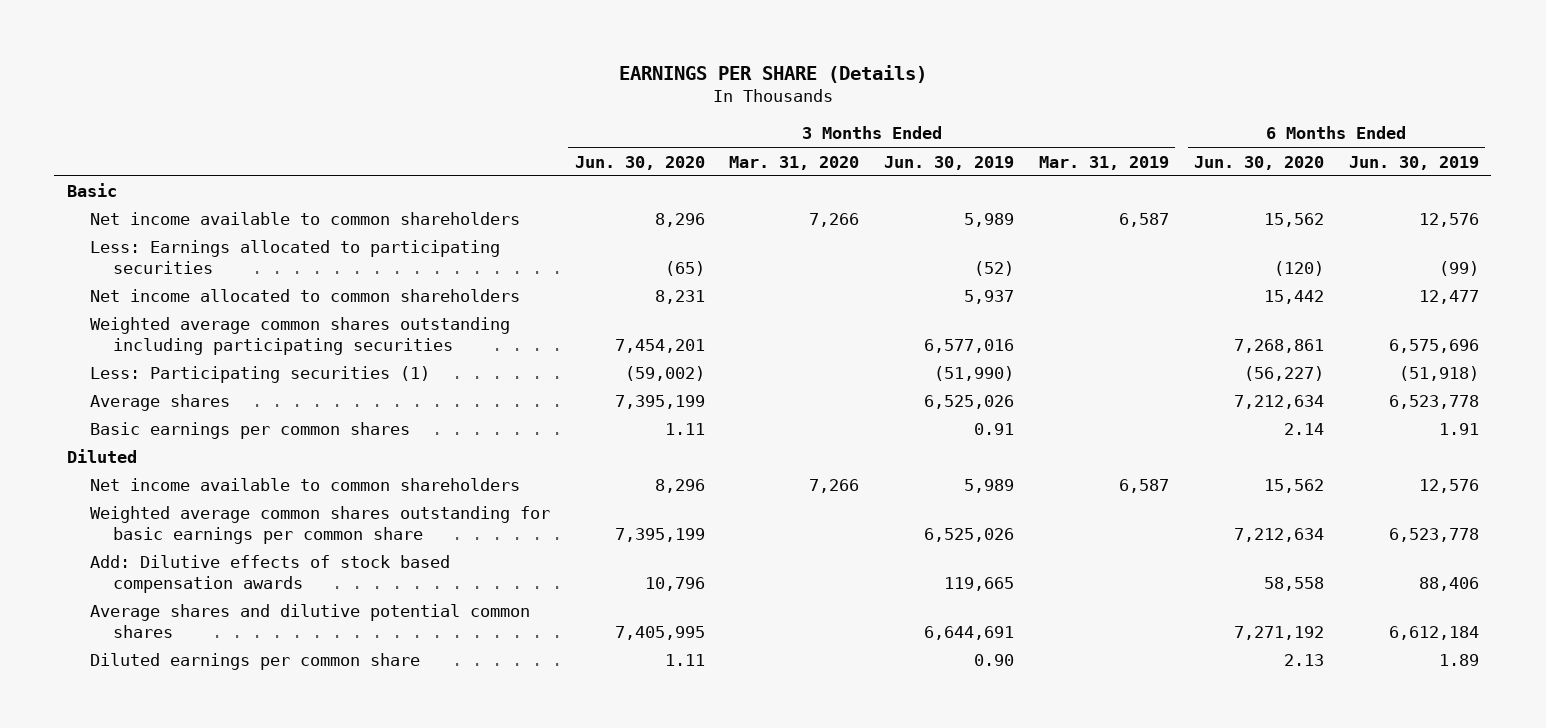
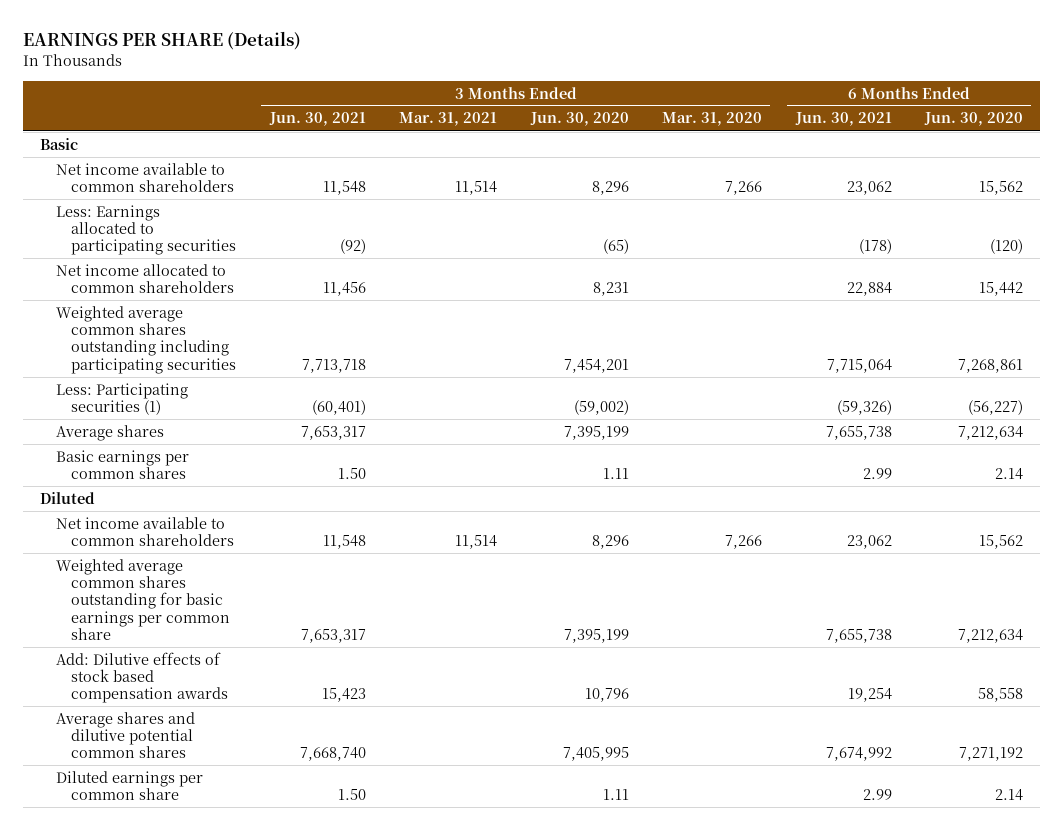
- | 3 Months Ended Jun. 30, 2020 | 3 Months Ended Mar. 31, 2020 | 3 Months Ended Jun. 30, 2019 | 3 Months Ended Mar. 31, 2019 | 6 Months Ended Jun. 30, 2020 | 6 Months Ended Jun. 30, 2019
+ | 3 Months Ended Jun. 30, 2021 | 3 Months Ended Mar. 31, 2021 | 3 Months Ended Jun. 30, 2020 | 3 Months Ended Mar. 31, 2020 | 6 Months Ended Jun. 30, 2021 | 6 Months Ended Jun. 30, 2020
- Diluted earnings per common share | 1.11 | | 0.90 | | 2.13 | 1.89
+ Diluted earnings per common share | 1.50 | | 1.11 | | 2.99 | 2.14

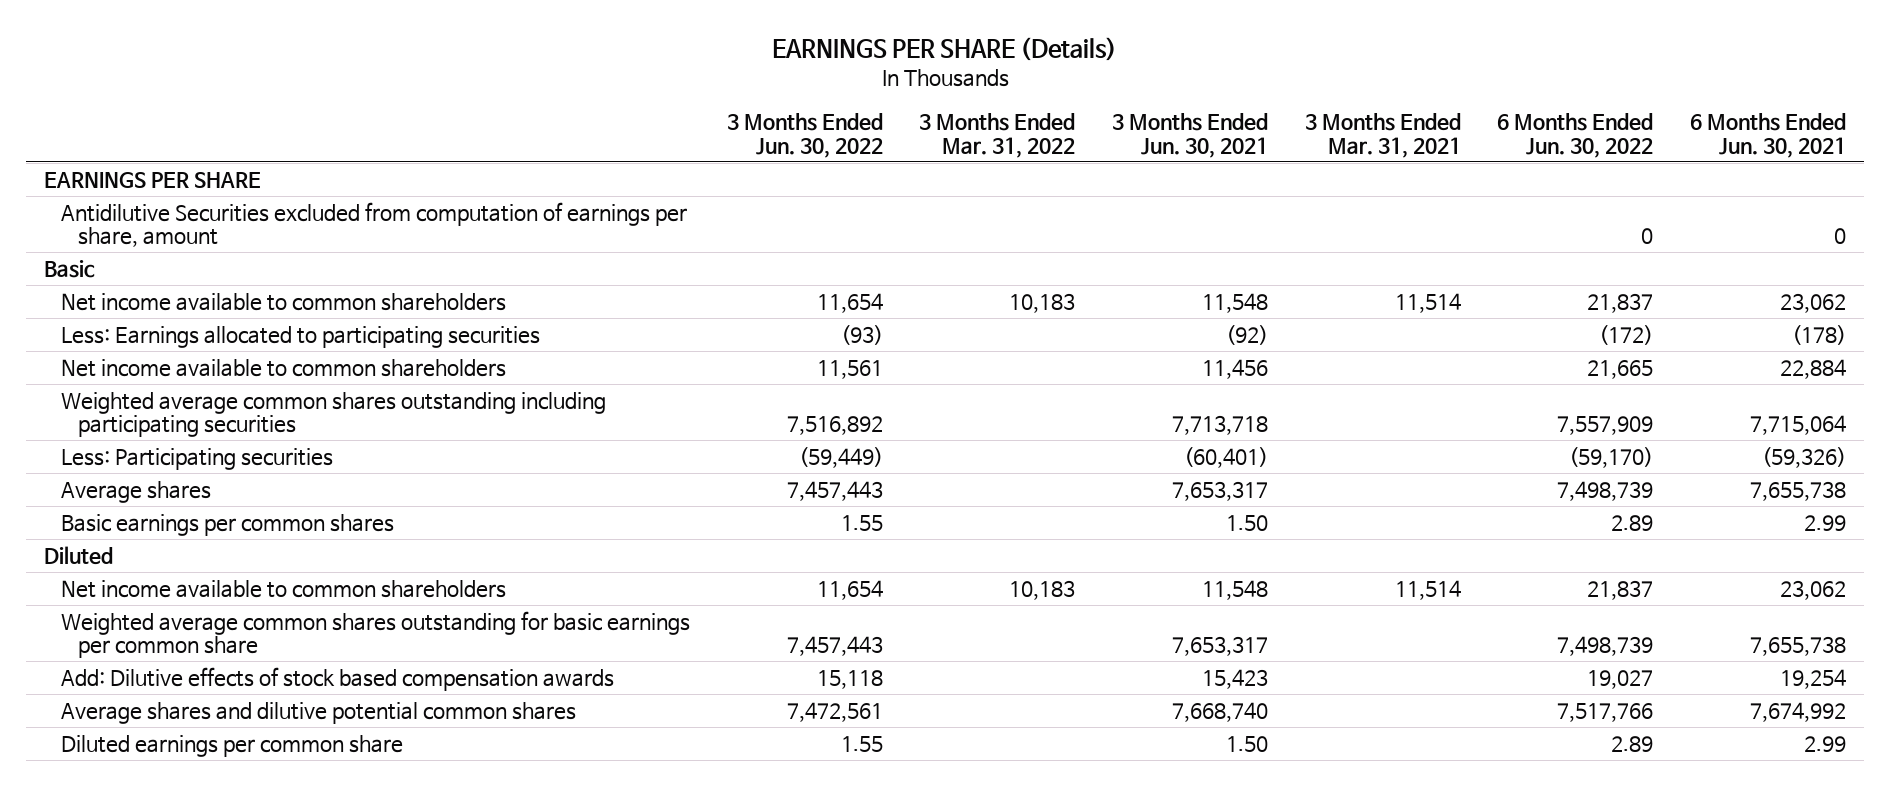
- | 3 Months Ended Jun. 30, 2021 | 3 Months Ended Mar. 31, 2021 | 3 Months Ended Jun. 30, 2020 | 3 Months Ended Mar. 31, 2020 | 6 Months Ended Jun. 30, 2021 | 6 Months Ended Jun. 30, 2020
+ | 3 Months Ended Jun. 30, 2022 | 3 Months Ended Mar. 31, 2022 | 3 Months Ended Jun. 30, 2021 | 3 Months Ended Mar. 31, 2021 | 6 Months Ended Jun. 30, 2022 | 6 Months Ended Jun. 30, 2021
+ EARNINGS PER SHARE
+ Antidilutive Securities excluded from computation of earnings per share, amount | | | | | 0 | 0
- Net income allocated to common shareholders | 11,456 | | 8,231 | | 22,884 | 15,442
+ Net income available to common shareholders | 11,561 | | 11,456 | | 21,665 | 22,884
- Less: Participating securities (1) | (60,401) | | (59,002) | | (59,326) | (56,227)
+ Less: Participating securities | (59,449) | | (60,401) | | (59,170) | (59,326)

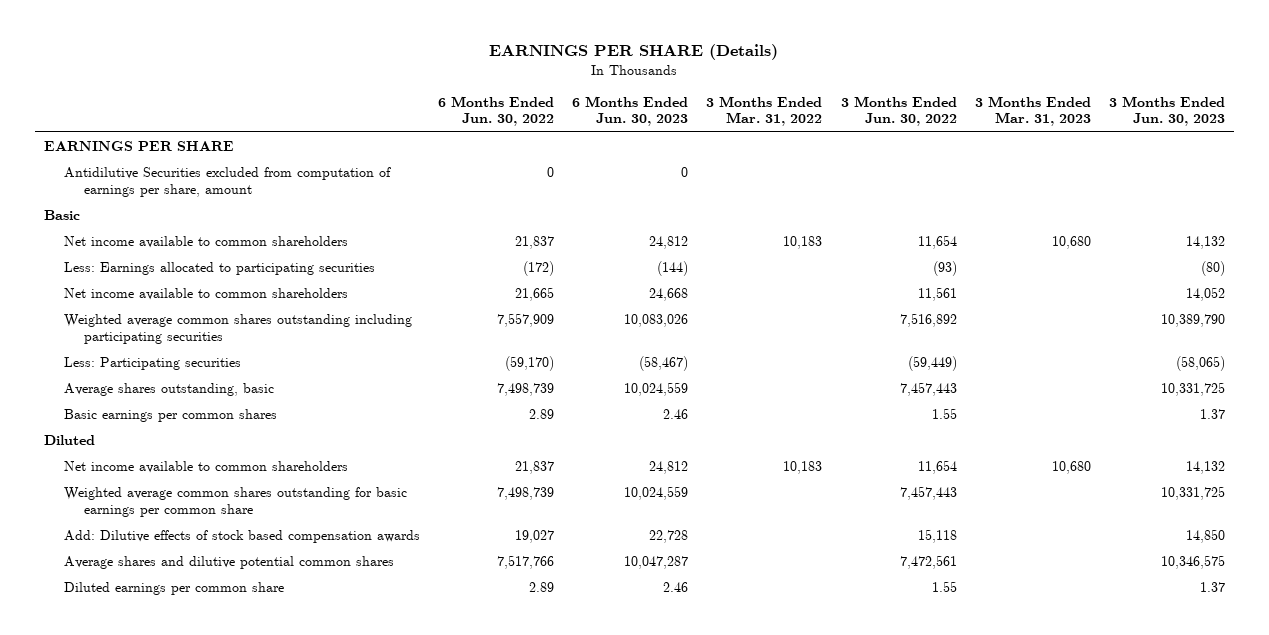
- | 3 Months Ended Jun. 30, 2022 | 3 Months Ended Mar. 31, 2022 | 3 Months Ended Jun. 30, 2021 | 3 Months Ended Mar. 31, 2021 | 6 Months Ended Jun. 30, 2022 | 6 Months Ended Jun. 30, 2021
+ | 6 Months Ended Jun. 30, 2022 | 6 Months Ended Jun. 30, 2023 | 3 Months Ended Mar. 31, 2022 | 3 Months Ended Jun. 30, 2022 | 3 Months Ended Mar. 31, 2023 | 3 Months Ended Jun. 30, 2023
- Average shares | 7,457,443 | | 7,653,317 | | 7,498,739 | 7,655,738
+ Average shares outstanding, basic | 7,498,739 | 10,024,559 | | 7,457,443 | | 10,331,725

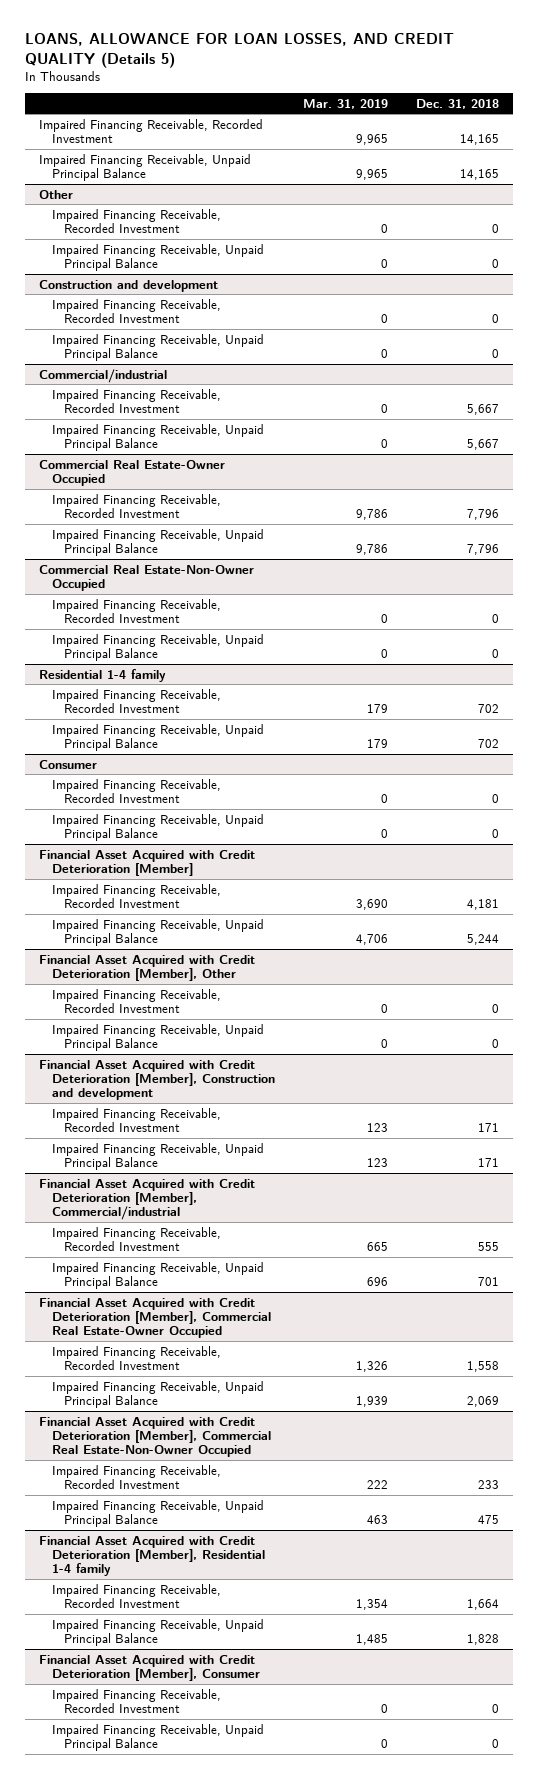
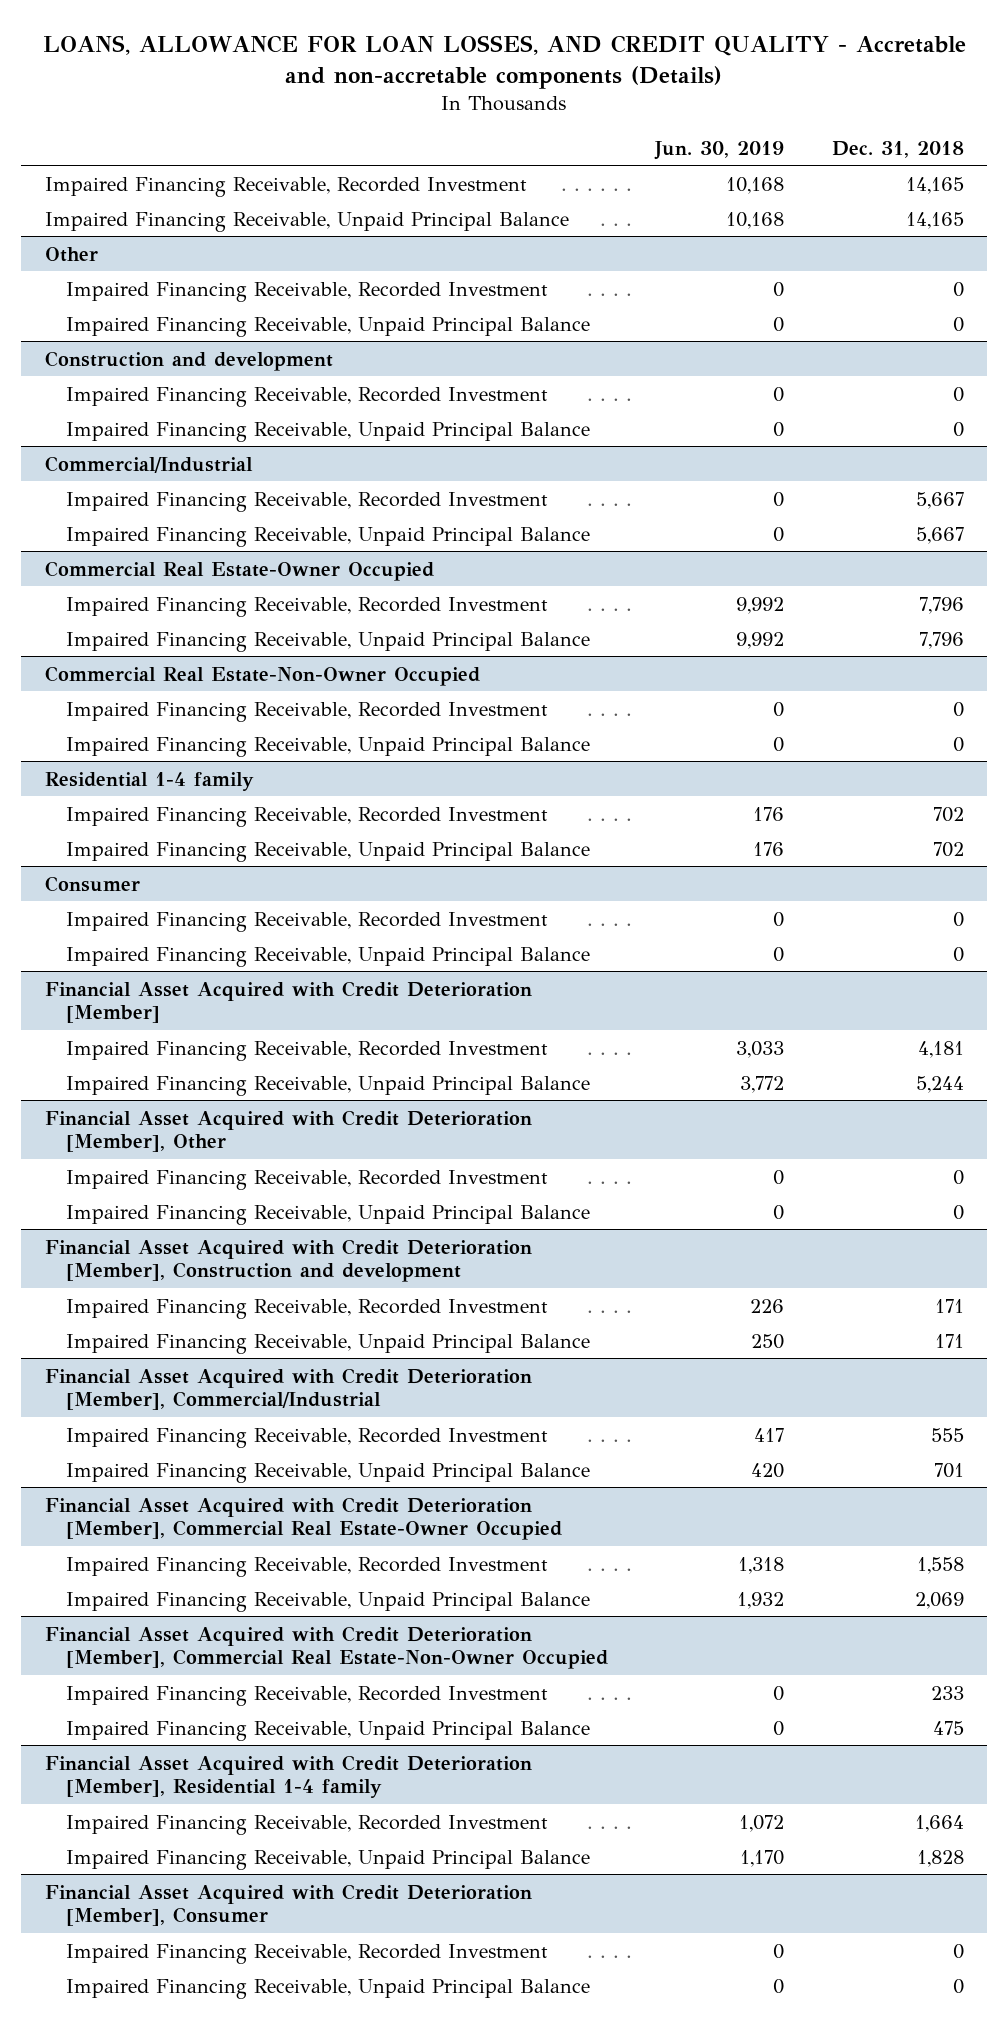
- LOANS, ALLOWANCE FOR LOAN LOSSES, AND CREDIT QUALITY (Details 5)
+ LOANS, ALLOWANCE FOR LOAN LOSSES, AND CREDIT QUALITY - Accretable and non-accretable components (Details)
- | Mar. 31, 2019 | Dec. 31, 2018
+ | Jun. 30, 2019 | Dec. 31, 2018
- Commercial/industrial
+ Commercial/Industrial
- Financial Asset Acquired with Credit Deterioration [Member], Commercial/industrial
+ Financial Asset Acquired with Credit Deterioration [Member], Commercial/Industrial

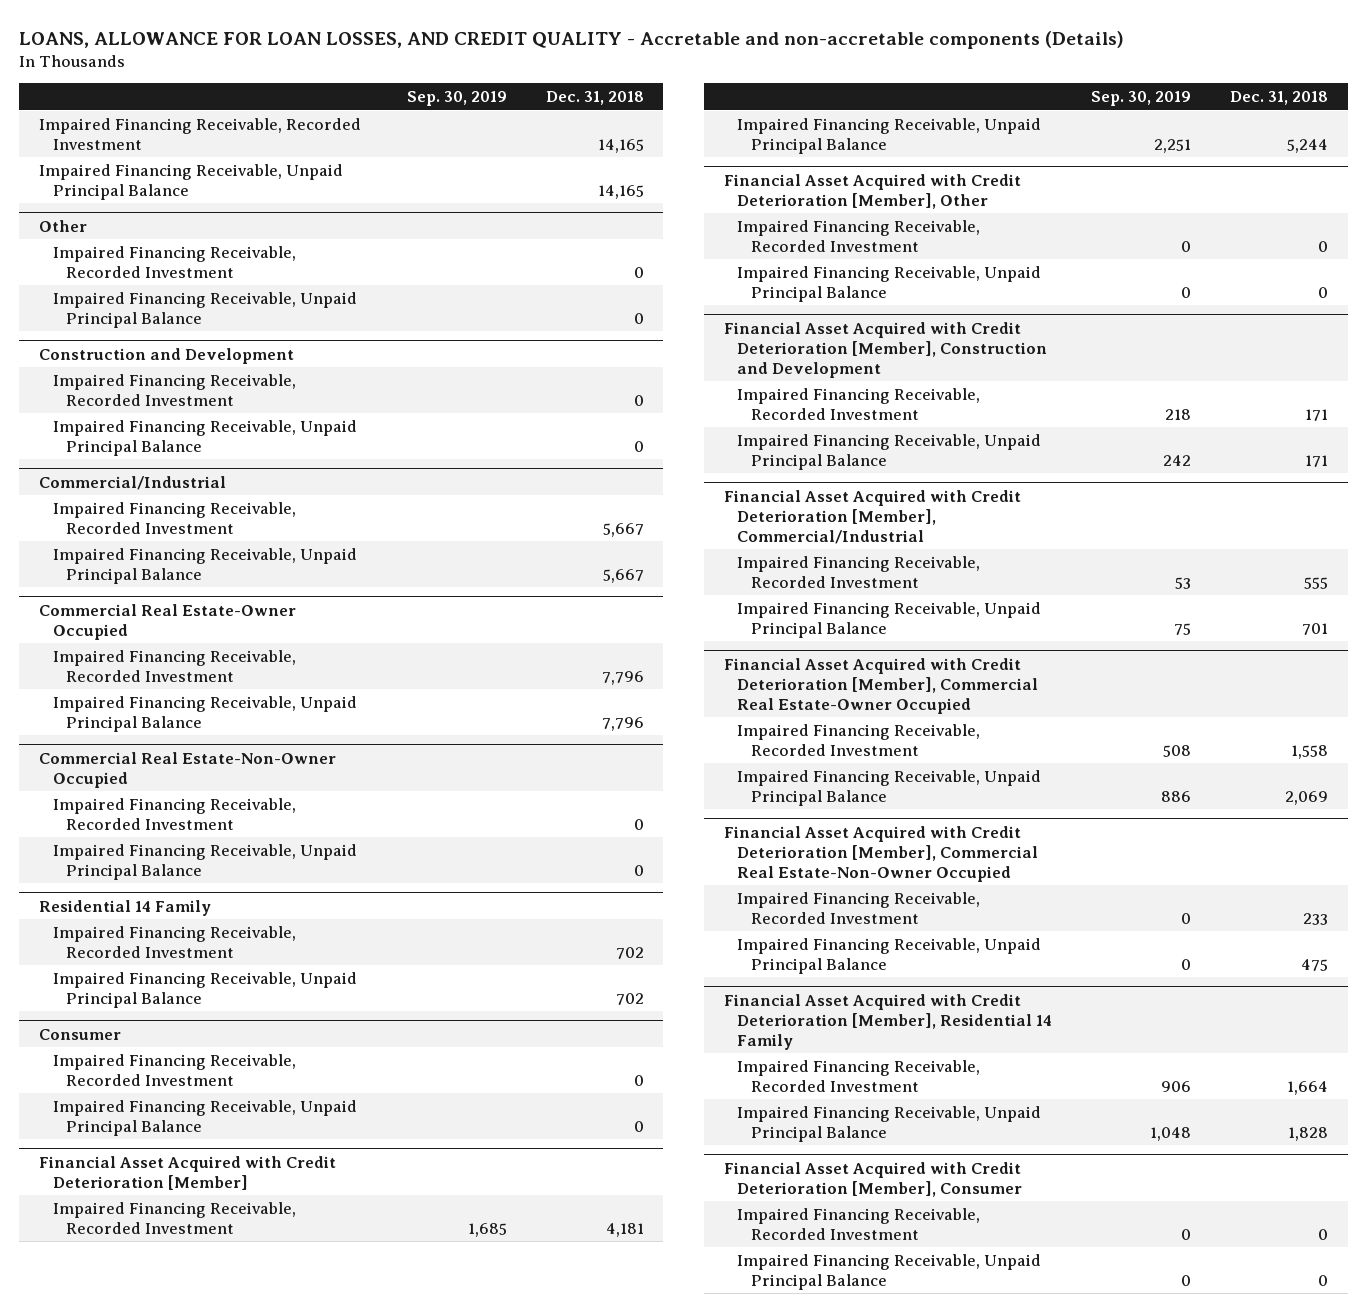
- | Jun. 30, 2019 | Dec. 31, 2018
+ | Sep. 30, 2019 | Dec. 31, 2018
- Construction and development
+ Construction and Development
- Residential 1-4 family
+ Residential 14 Family
- Financial Asset Acquired with Credit Deterioration [Member], Construction and development
+ Financial Asset Acquired with Credit Deterioration [Member], Construction and Development
- Financial Asset Acquired with Credit Deterioration [Member], Residential 1-4 family
+ Financial Asset Acquired with Credit Deterioration [Member], Residential 14 Family

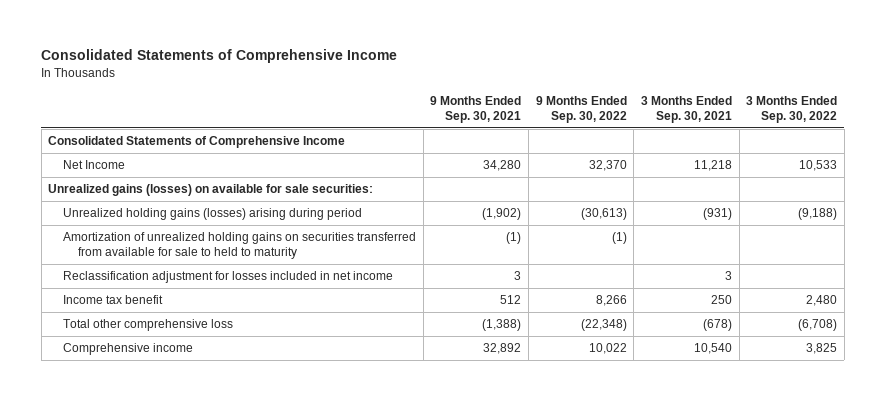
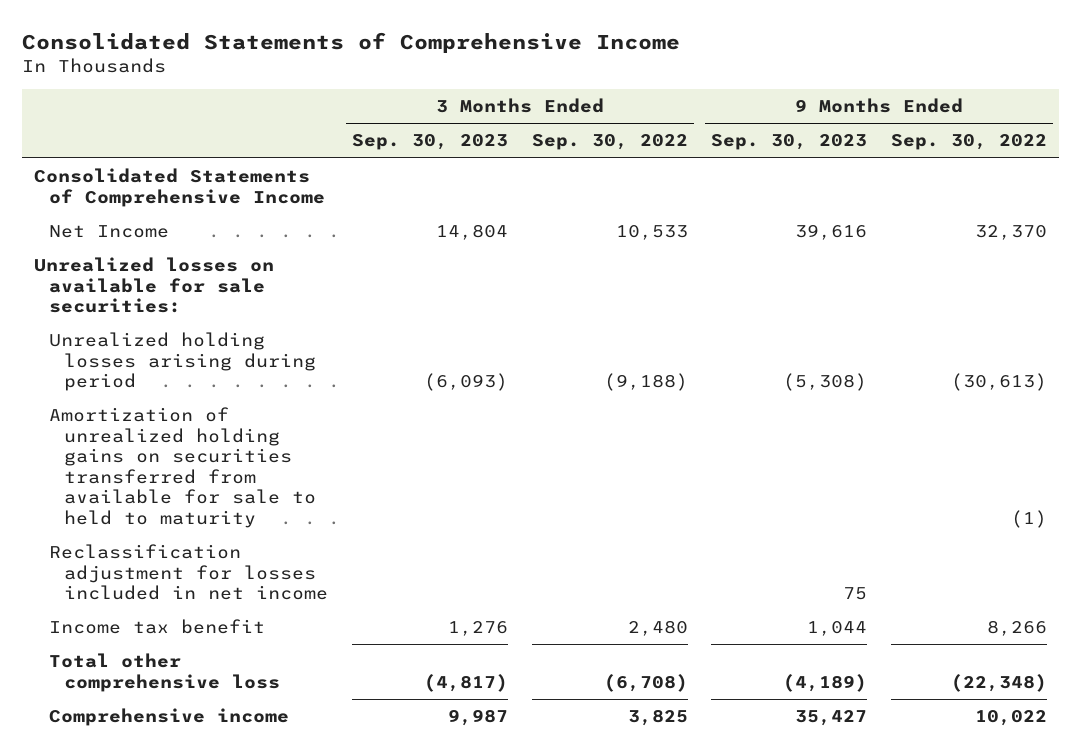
- | 9 Months Ended Sep. 30, 2021 | 9 Months Ended Sep. 30, 2022 | 3 Months Ended Sep. 30, 2021 | 3 Months Ended Sep. 30, 2022
+ | 3 Months Ended Sep. 30, 2023 | 3 Months Ended Sep. 30, 2022 | 9 Months Ended Sep. 30, 2023 | 9 Months Ended Sep. 30, 2022
- Unrealized gains (losses) on available for sale securities:
- Unrealized holding gains (losses) arising during period | (1,902) | (30,613) | (931) | (9,188)
+ Unrealized losses on available for sale securities:
+ Unrealized holding losses arising during period | (6,093) | (9,188) | (5,308) | (30,613)

